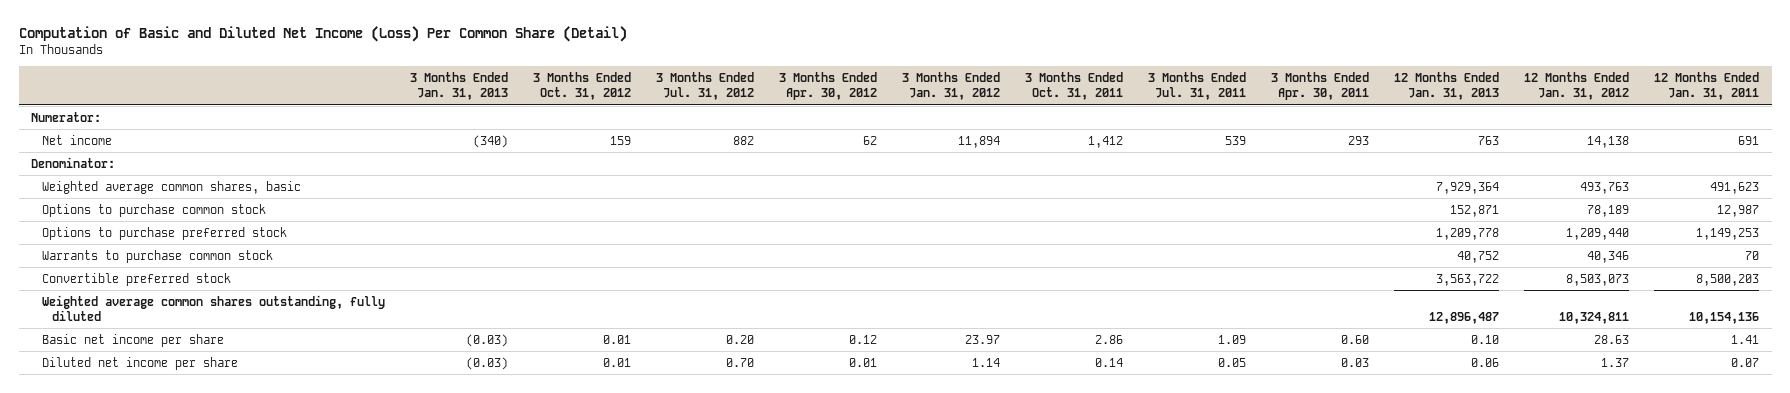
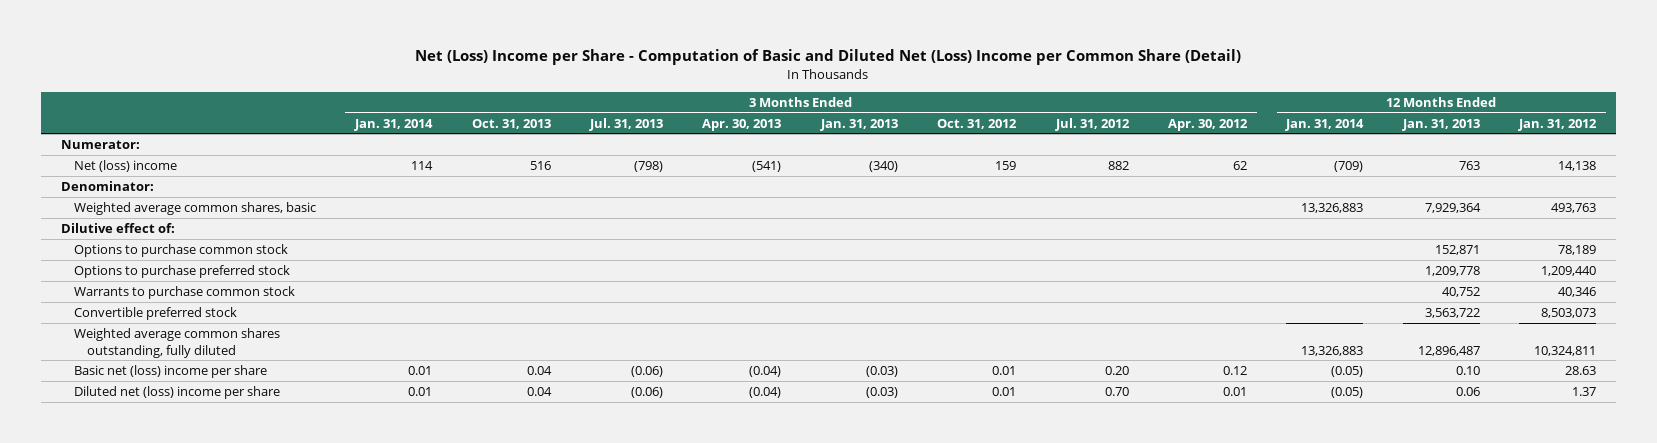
- Computation of Basic and Diluted Net Income (Loss) Per Common Share (Detail)
+ Net (Loss) Income per Share - Computation of Basic and Diluted Net (Loss) Income per Common Share (Detail)
- | 3 Months Ended Jan. 31, 2013 | 3 Months Ended Oct. 31, 2012 | 3 Months Ended Jul. 31, 2012 | 3 Months Ended Apr. 30, 2012 | 3 Months Ended Jan. 31, 2012 | 3 Months Ended Oct. 31, 2011 | 3 Months Ended Jul. 31, 2011 | 3 Months Ended Apr. 30, 2011 | 12 Months Ended Jan. 31, 2013 | 12 Months Ended Jan. 31, 2012 | 12 Months Ended Jan. 31, 2011
+ | 3 Months Ended Jan. 31, 2014 | 3 Months Ended Oct. 31, 2013 | 3 Months Ended Jul. 31, 2013 | 3 Months Ended Apr. 30, 2013 | 3 Months Ended Jan. 31, 2013 | 3 Months Ended Oct. 31, 2012 | 3 Months Ended Jul. 31, 2012 | 3 Months Ended Apr. 30, 2012 | 12 Months Ended Jan. 31, 2014 | 12 Months Ended Jan. 31, 2013 | 12 Months Ended Jan. 31, 2012
- Net income | (340) | 159 | 882 | 62 | 11,894 | 1,412 | 539 | 293 | 763 | 14,138 | 691
+ Net (loss) income | 114 | 516 | (798) | (541) | (340) | 159 | 882 | 62 | (709) | 763 | 14,138
+ Dilutive effect of:
- Basic net income per share | (0.03) | 0.01 | 0.20 | 0.12 | 23.97 | 2.86 | 1.09 | 0.60 | 0.10 | 28.63 | 1.41
- Diluted net income per share | (0.03) | 0.01 | 0.70 | 0.01 | 1.14 | 0.14 | 0.05 | 0.03 | 0.06 | 1.37 | 0.07
+ Basic net (loss) income per share | 0.01 | 0.04 | (0.06) | (0.04) | (0.03) | 0.01 | 0.20 | 0.12 | (0.05) | 0.10 | 28.63
+ Diluted net (loss) income per share | 0.01 | 0.04 | (0.06) | (0.04) | (0.03) | 0.01 | 0.70 | 0.01 | (0.05) | 0.06 | 1.37

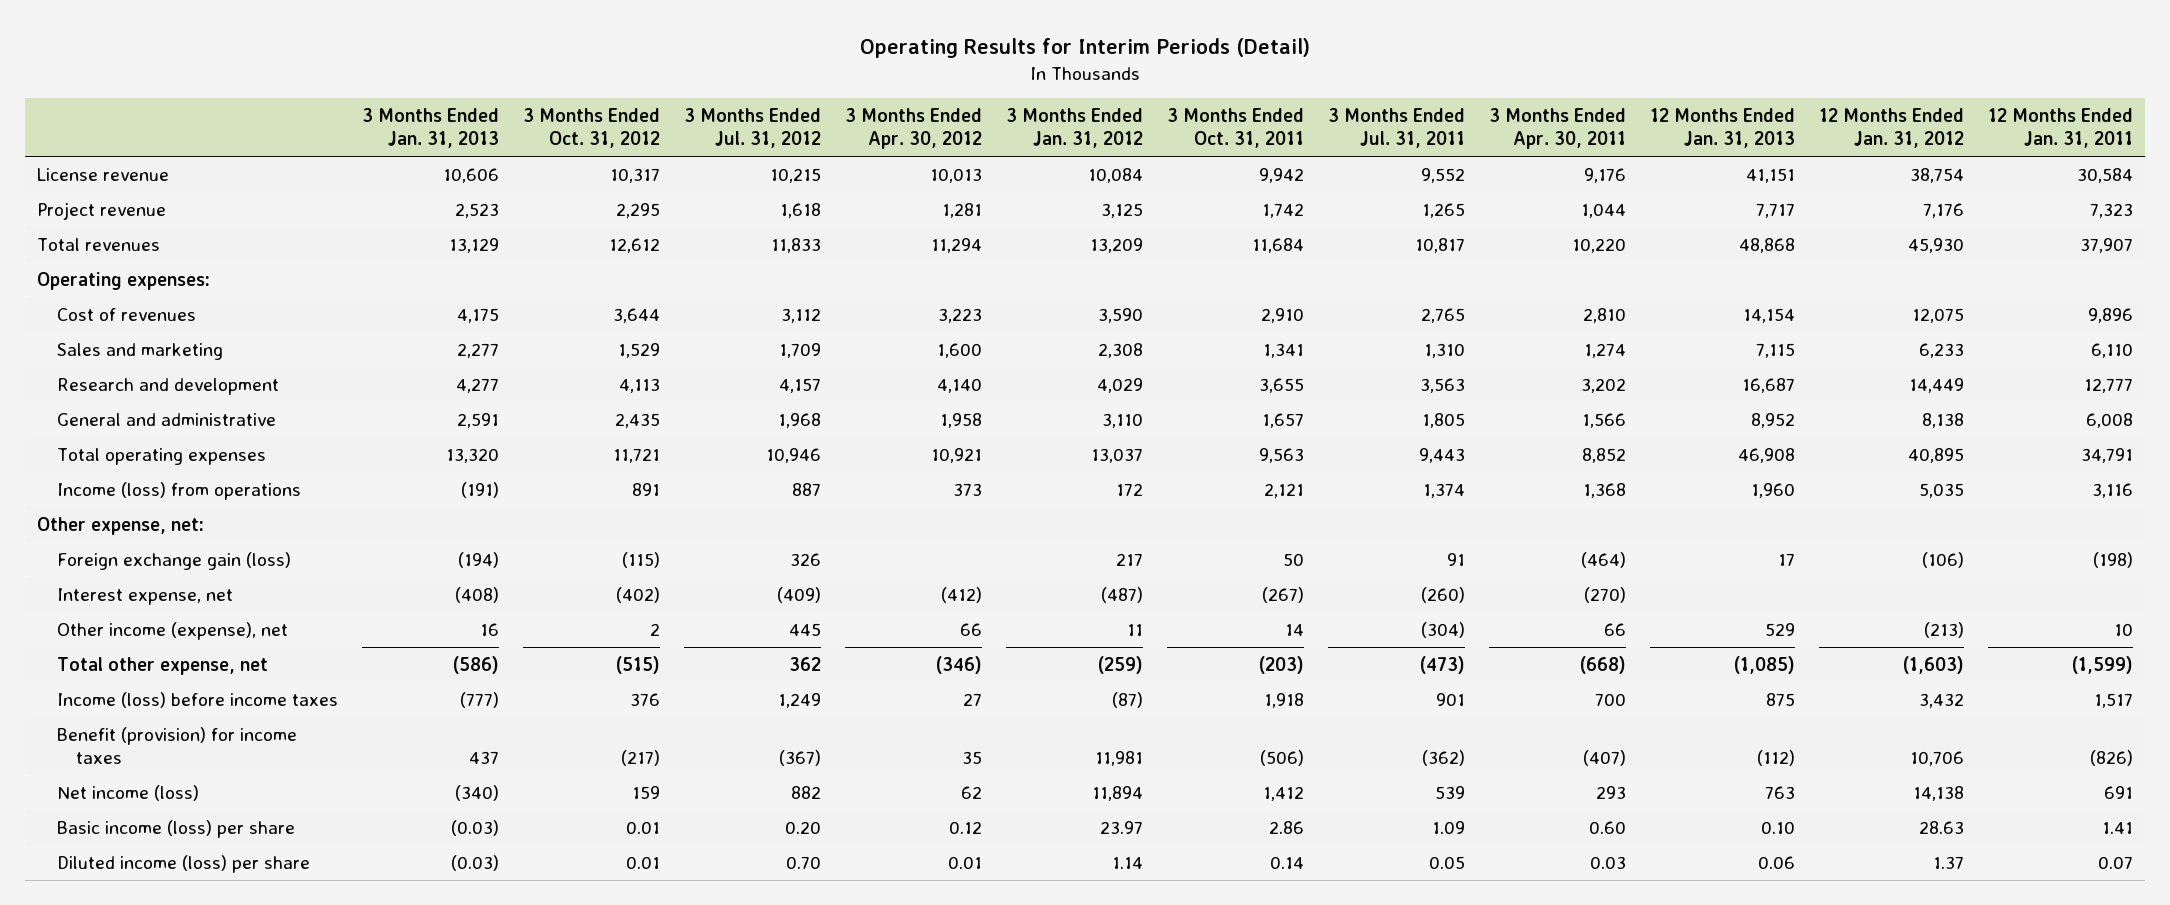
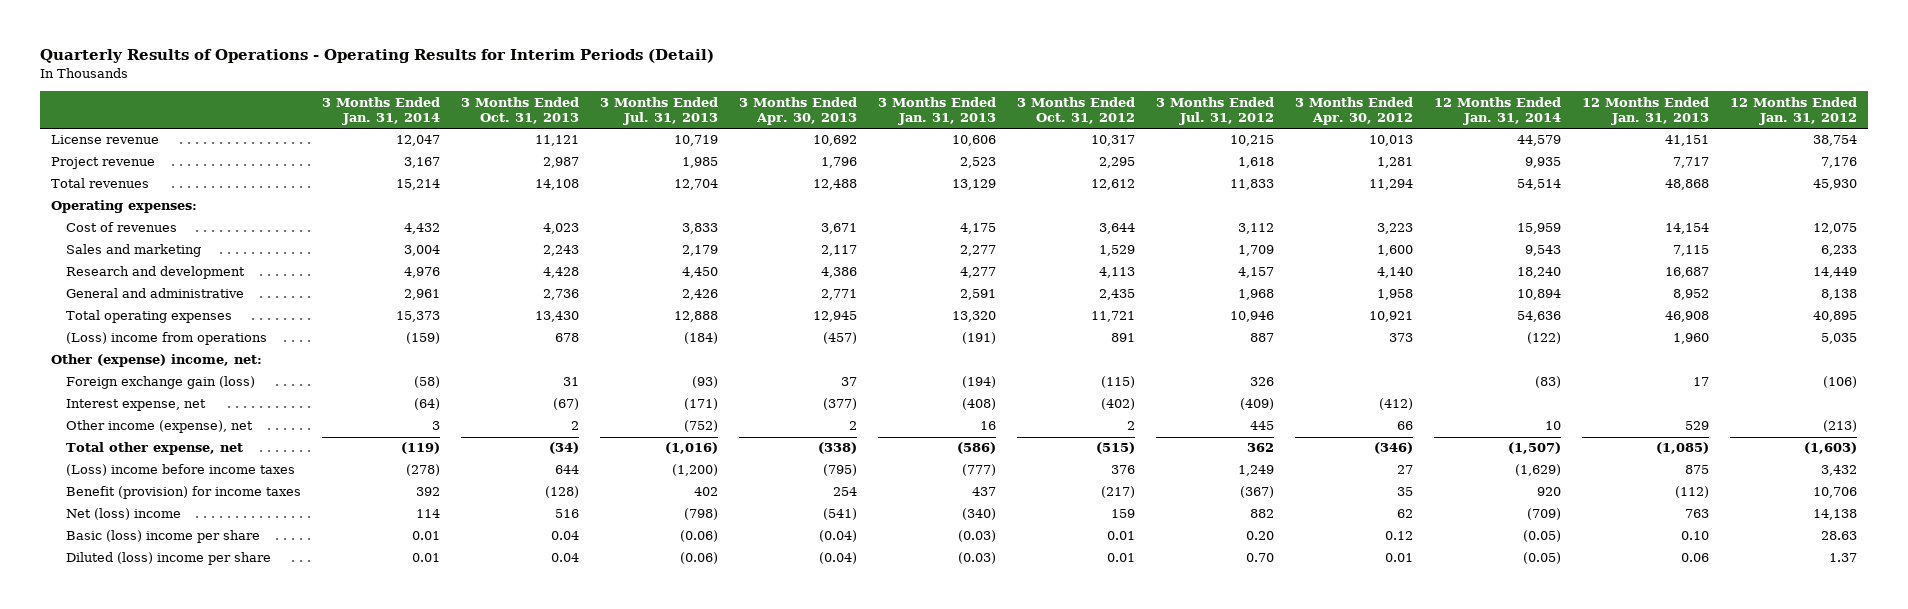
- Operating Results for Interim Periods (Detail)
+ Quarterly Results of Operations - Operating Results for Interim Periods (Detail)
- | 3 Months Ended Jan. 31, 2013 | 3 Months Ended Oct. 31, 2012 | 3 Months Ended Jul. 31, 2012 | 3 Months Ended Apr. 30, 2012 | 3 Months Ended Jan. 31, 2012 | 3 Months Ended Oct. 31, 2011 | 3 Months Ended Jul. 31, 2011 | 3 Months Ended Apr. 30, 2011 | 12 Months Ended Jan. 31, 2013 | 12 Months Ended Jan. 31, 2012 | 12 Months Ended Jan. 31, 2011
+ | 3 Months Ended Jan. 31, 2014 | 3 Months Ended Oct. 31, 2013 | 3 Months Ended Jul. 31, 2013 | 3 Months Ended Apr. 30, 2013 | 3 Months Ended Jan. 31, 2013 | 3 Months Ended Oct. 31, 2012 | 3 Months Ended Jul. 31, 2012 | 3 Months Ended Apr. 30, 2012 | 12 Months Ended Jan. 31, 2014 | 12 Months Ended Jan. 31, 2013 | 12 Months Ended Jan. 31, 2012
- Income (loss) from operations | (191) | 891 | 887 | 373 | 172 | 2,121 | 1,374 | 1,368 | 1,960 | 5,035 | 3,116
- Other expense, net:
+ (Loss) income from operations | (159) | 678 | (184) | (457) | (191) | 891 | 887 | 373 | (122) | 1,960 | 5,035
+ Other (expense) income, net:
- Income (loss) before income taxes | (777) | 376 | 1,249 | 27 | (87) | 1,918 | 901 | 700 | 875 | 3,432 | 1,517
+ (Loss) income before income taxes | (278) | 644 | (1,200) | (795) | (777) | 376 | 1,249 | 27 | (1,629) | 875 | 3,432
- Net income (loss) | (340) | 159 | 882 | 62 | 11,894 | 1,412 | 539 | 293 | 763 | 14,138 | 691
- Basic income (loss) per share | (0.03) | 0.01 | 0.20 | 0.12 | 23.97 | 2.86 | 1.09 | 0.60 | 0.10 | 28.63 | 1.41
- Diluted income (loss) per share | (0.03) | 0.01 | 0.70 | 0.01 | 1.14 | 0.14 | 0.05 | 0.03 | 0.06 | 1.37 | 0.07
+ Net (loss) income | 114 | 516 | (798) | (541) | (340) | 159 | 882 | 62 | (709) | 763 | 14,138
+ Basic (loss) income per share | 0.01 | 0.04 | (0.06) | (0.04) | (0.03) | 0.01 | 0.20 | 0.12 | (0.05) | 0.10 | 28.63
+ Diluted (loss) income per share | 0.01 | 0.04 | (0.06) | (0.04) | (0.03) | 0.01 | 0.70 | 0.01 | (0.05) | 0.06 | 1.37

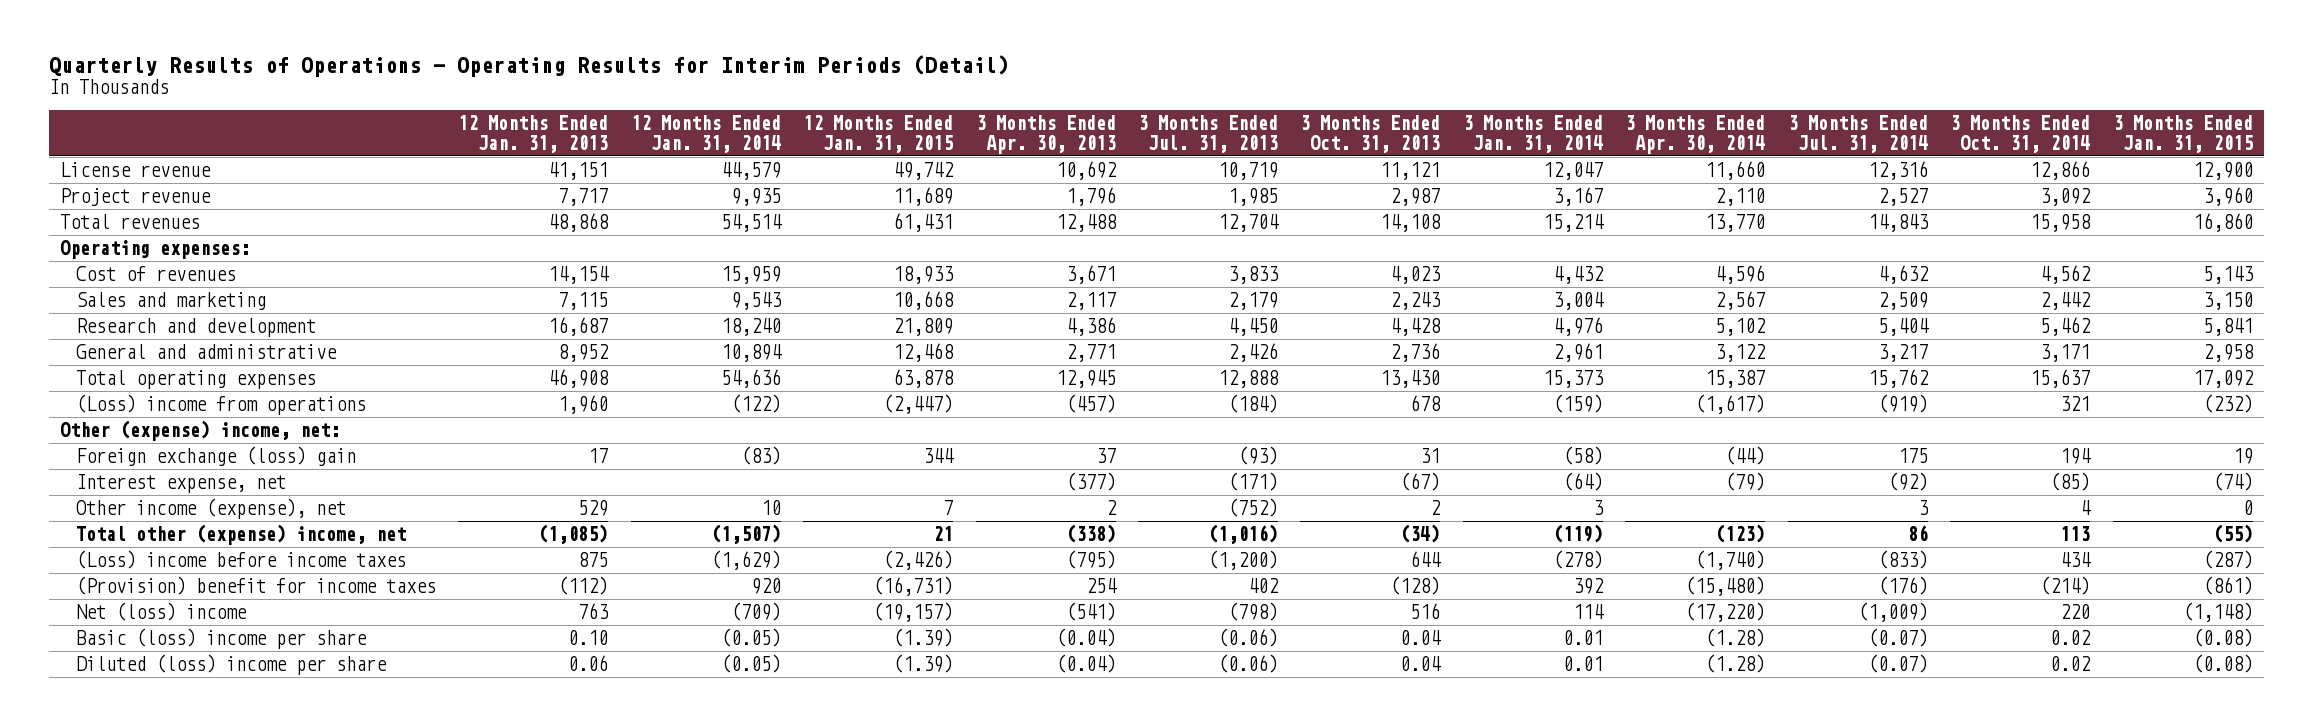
- | 3 Months Ended Jan. 31, 2014 | 3 Months Ended Oct. 31, 2013 | 3 Months Ended Jul. 31, 2013 | 3 Months Ended Apr. 30, 2013 | 3 Months Ended Jan. 31, 2013 | 3 Months Ended Oct. 31, 2012 | 3 Months Ended Jul. 31, 2012 | 3 Months Ended Apr. 30, 2012 | 12 Months Ended Jan. 31, 2014 | 12 Months Ended Jan. 31, 2013 | 12 Months Ended Jan. 31, 2012
+ | 12 Months Ended Jan. 31, 2013 | 12 Months Ended Jan. 31, 2014 | 12 Months Ended Jan. 31, 2015 | 3 Months Ended Apr. 30, 2013 | 3 Months Ended Jul. 31, 2013 | 3 Months Ended Oct. 31, 2013 | 3 Months Ended Jan. 31, 2014 | 3 Months Ended Apr. 30, 2014 | 3 Months Ended Jul. 31, 2014 | 3 Months Ended Oct. 31, 2014 | 3 Months Ended Jan. 31, 2015
- Foreign exchange gain (loss) | (58) | 31 | (93) | 37 | (194) | (115) | 326 | | (83) | 17 | (106)
+ Foreign exchange (loss) gain | 17 | (83) | 344 | 37 | (93) | 31 | (58) | (44) | 175 | 194 | 19
- Total other expense, net | (119) | (34) | (1,016) | (338) | (586) | (515) | 362 | (346) | (1,507) | (1,085) | (1,603)
+ Total other (expense) income, net | (1,085) | (1,507) | 21 | (338) | (1,016) | (34) | (119) | (123) | 86 | 113 | (55)
- Benefit (provision) for income taxes | 392 | (128) | 402 | 254 | 437 | (217) | (367) | 35 | 920 | (112) | 10,706
+ (Provision) benefit for income taxes | (112) | 920 | (16,731) | 254 | 402 | (128) | 392 | (15,480) | (176) | (214) | (861)

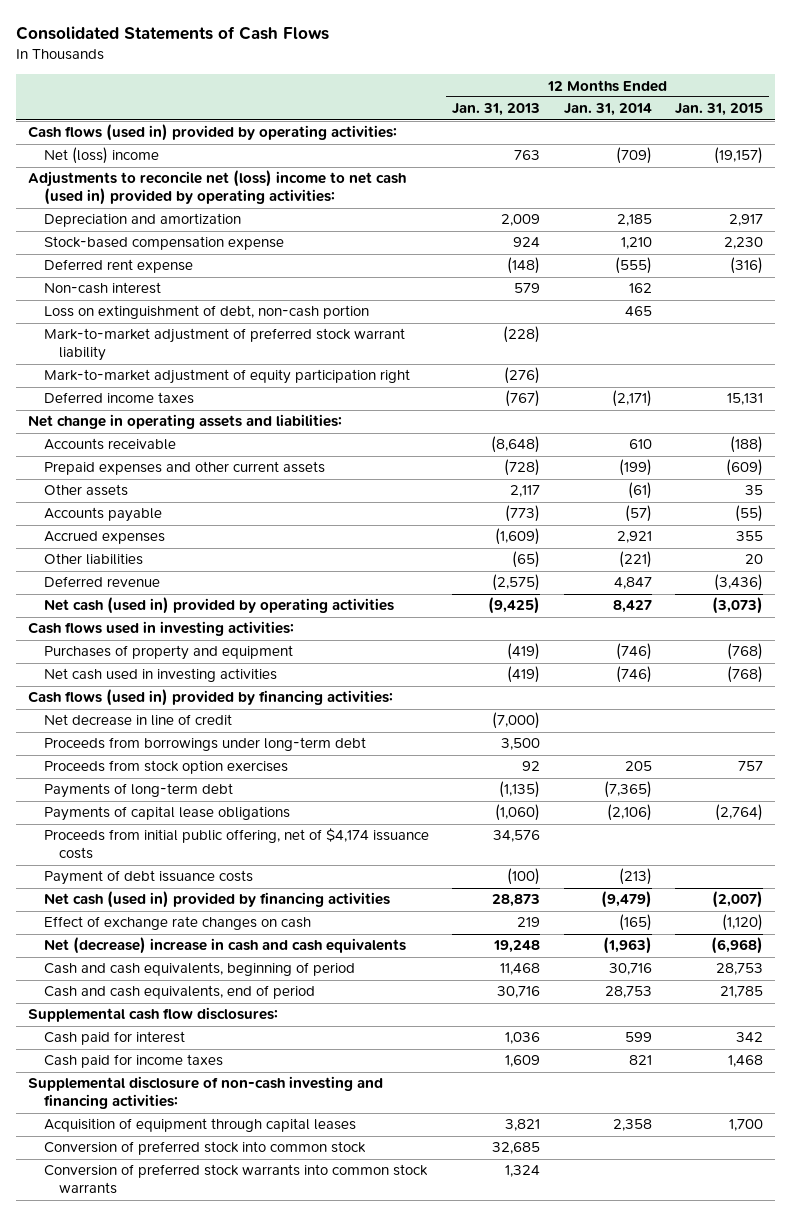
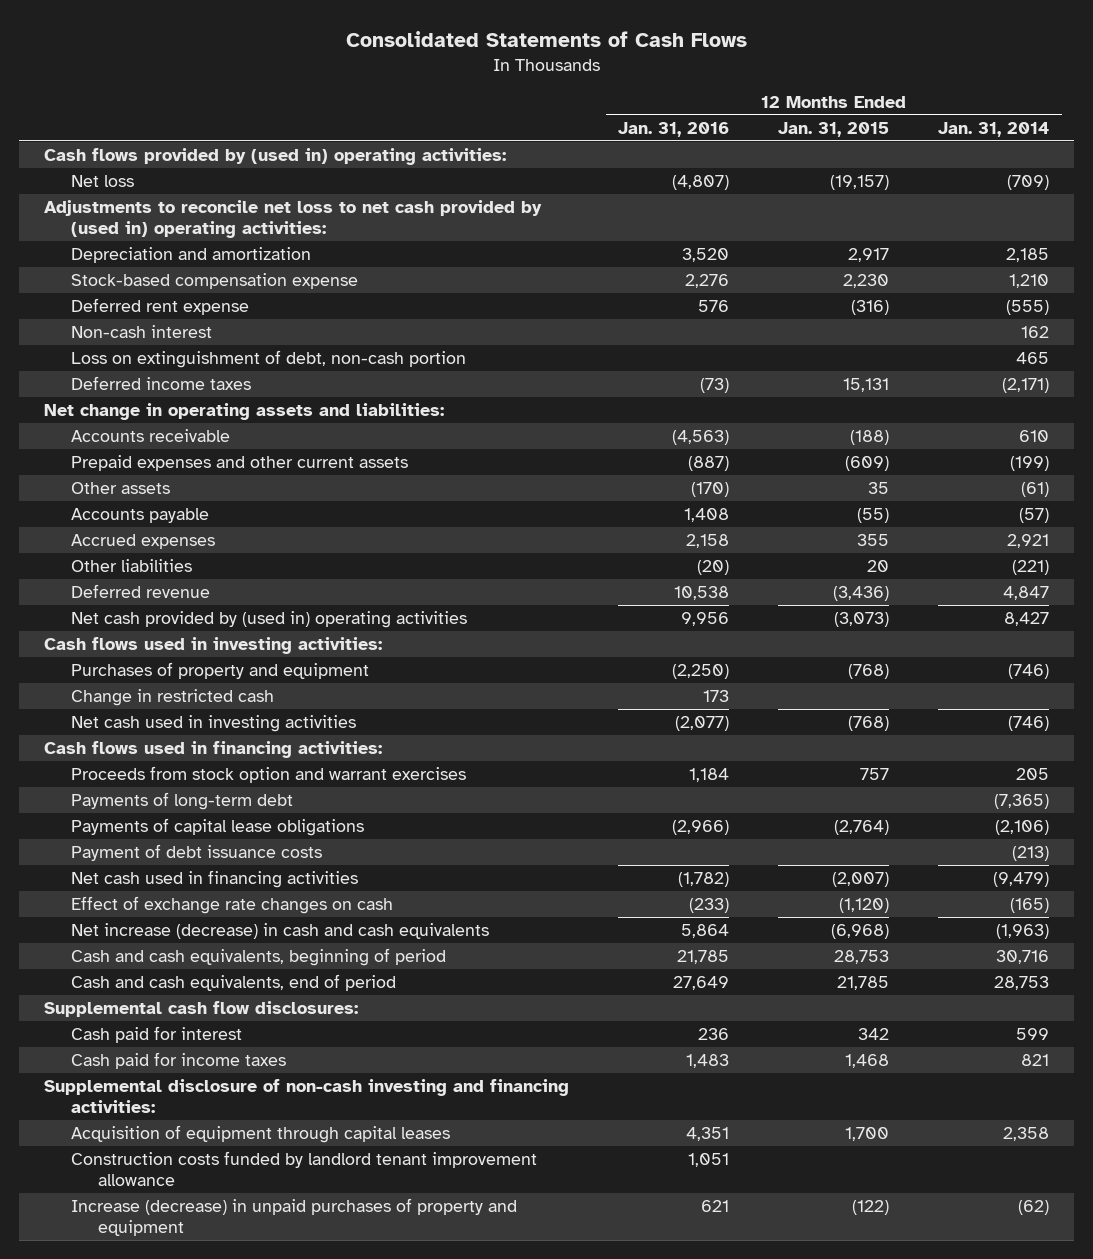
- | 12 Months Ended Jan. 31, 2013 | 12 Months Ended Jan. 31, 2014 | 12 Months Ended Jan. 31, 2015
+ | 12 Months Ended Jan. 31, 2016 | 12 Months Ended Jan. 31, 2015 | 12 Months Ended Jan. 31, 2014
- Cash flows (used in) provided by operating activities:
- Net (loss) income | 763 | (709) | (19,157)
- Adjustments to reconcile net (loss) income to net cash (used in) provided by operating activities:
+ Cash flows provided by (used in) operating activities:
+ Net loss | (4,807) | (19,157) | (709)
+ Adjustments to reconcile net loss to net cash provided by (used in) operating activities:
- Mark-to-market adjustment of preferred stock warrant liability | (228) | |
- Mark-to-market adjustment of equity participation right | (276) | |
- Net cash (used in) provided by operating activities | (9,425) | 8,427 | (3,073)
+ Net cash provided by (used in) operating activities | 9,956 | (3,073) | 8,427
+ Change in restricted cash | 173 | |
- Cash flows (used in) provided by financing activities:
- Net decrease in line of credit | (7,000) | |
- Proceeds from borrowings under long-term debt | 3,500 | |
- Proceeds from stock option exercises | 92 | 205 | 757
+ Cash flows used in financing activities:
+ Proceeds from stock option and warrant exercises | 1,184 | 757 | 205
- Proceeds from initial public offering, net of $4,174 issuance costs | 34,576 | |
- Net cash (used in) provided by financing activities | 28,873 | (9,479) | (2,007)
+ Net cash used in financing activities | (1,782) | (2,007) | (9,479)
- Net (decrease) increase in cash and cash equivalents | 19,248 | (1,963) | (6,968)
+ Net increase (decrease) in cash and cash equivalents | 5,864 | (6,968) | (1,963)
- Conversion of preferred stock into common stock | 32,685 | |
- Conversion of preferred stock warrants into common stock warrants | 1,324 | |
+ Construction costs funded by landlord tenant improvement allowance | 1,051 | |
+ Increase (decrease) in unpaid purchases of property and equipment | 621 | (122) | (62)

